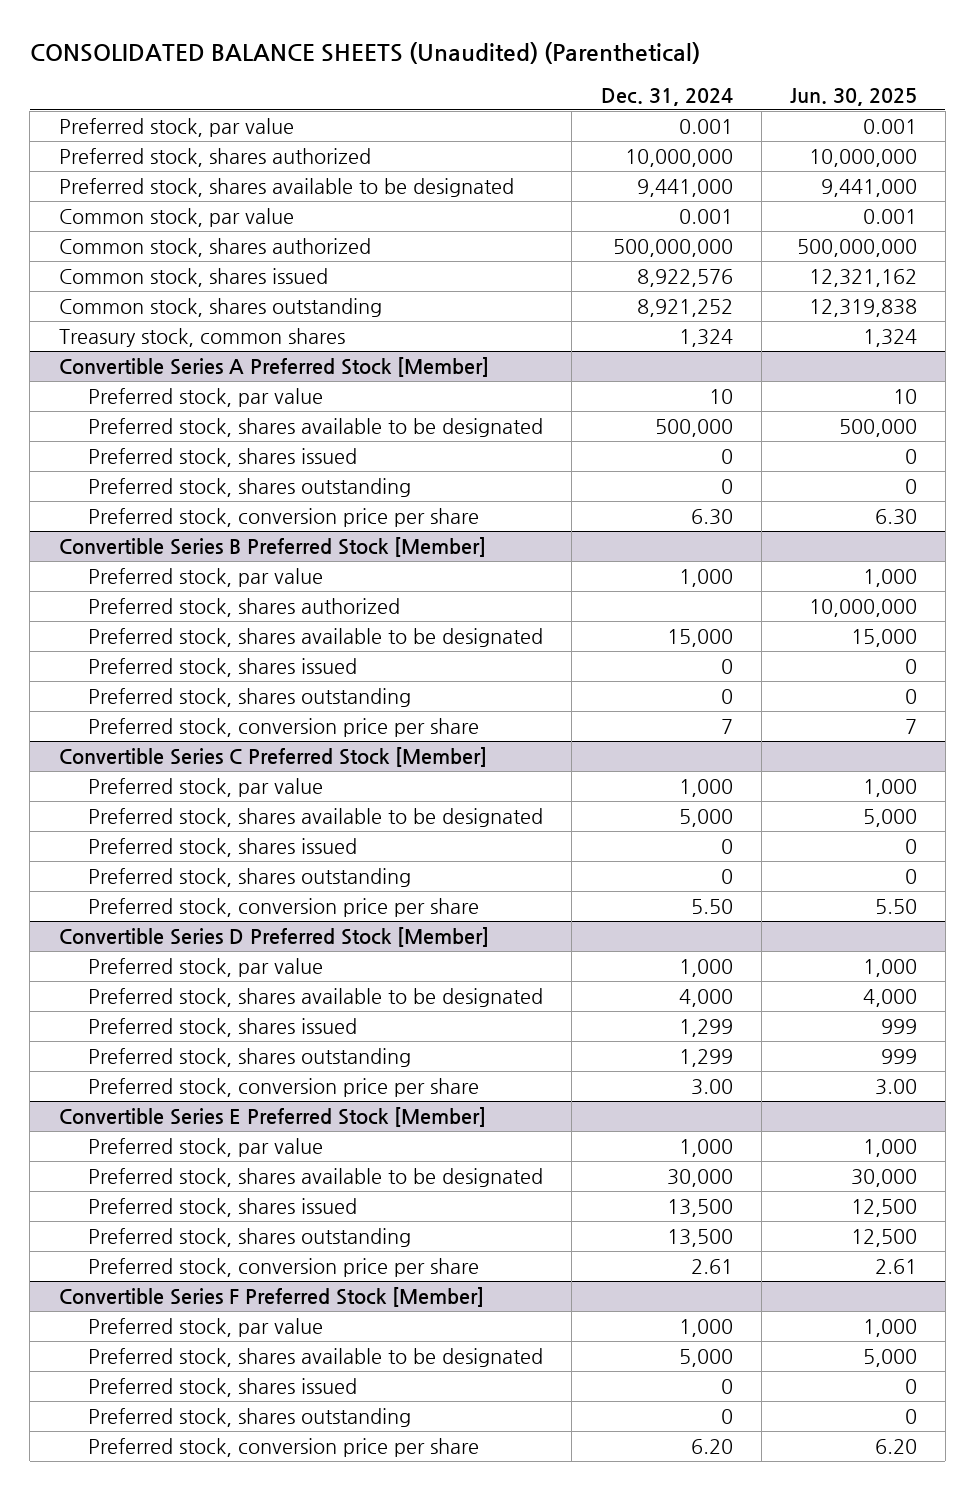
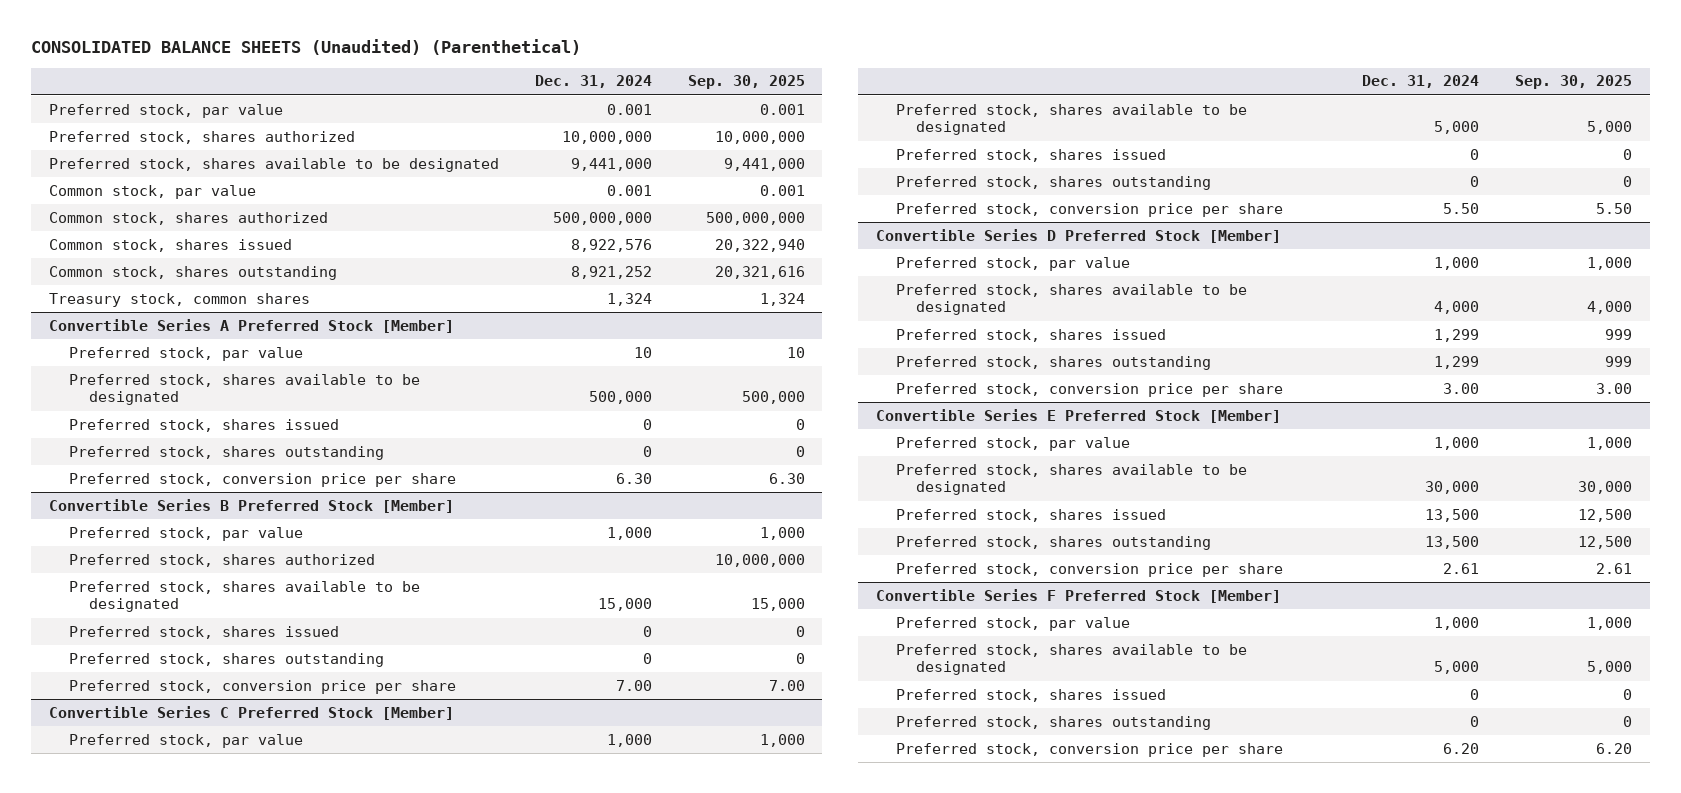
- | Dec. 31, 2024 | Jun. 30, 2025
+ | Dec. 31, 2024 | Sep. 30, 2025
@ Convertible Series B Preferred Stock [Member]
- Preferred stock, conversion price per share | 7 | 7
+ Preferred stock, conversion price per share | 7.00 | 7.00

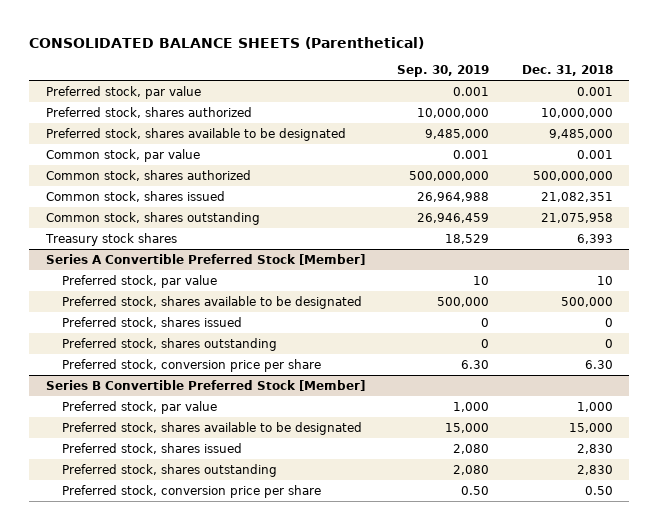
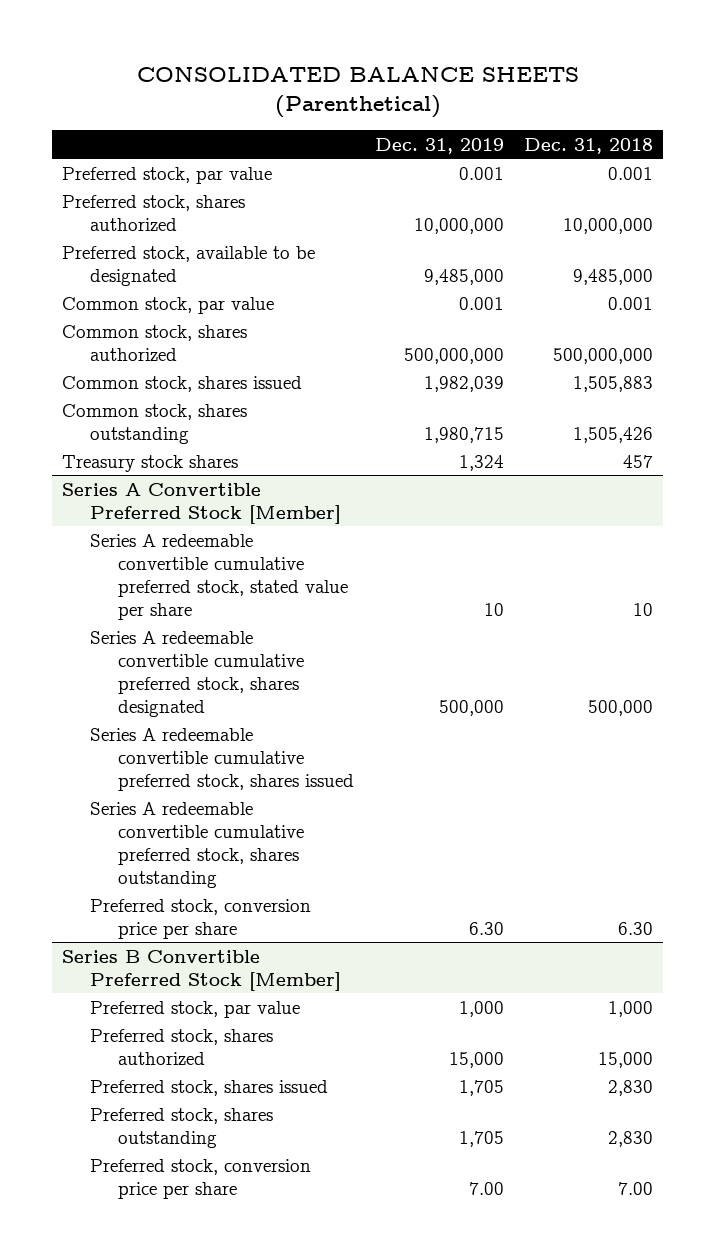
- | Sep. 30, 2019 | Dec. 31, 2018
+ | Dec. 31, 2019 | Dec. 31, 2018
- Preferred stock, shares available to be designated | 9,485,000 | 9,485,000
+ Preferred stock, available to be designated | 9,485,000 | 9,485,000
- Common stock, shares issued | 26,964,988 | 21,082,351
- Common stock, shares outstanding | 26,946,459 | 21,075,958
- Treasury stock shares | 18,529 | 6,393
+ Common stock, shares issued | 1,982,039 | 1,505,883
+ Common stock, shares outstanding | 1,980,715 | 1,505,426
+ Treasury stock shares | 1,324 | 457
@ Series A Convertible Preferred Stock [Member]
- Preferred stock, par value | 10 | 10
- Preferred stock, shares available to be designated | 500,000 | 500,000
- Preferred stock, shares issued | 0 | 0
- Preferred stock, shares outstanding | 0 | 0
+ Series A redeemable convertible cumulative preferred stock, stated value per share | 10 | 10
+ Series A redeemable convertible cumulative preferred stock, shares designated | 500,000 | 500,000
+ Series A redeemable convertible cumulative preferred stock, shares issued
+ Series A redeemable convertible cumulative preferred stock, shares outstanding
@ Series B Convertible Preferred Stock [Member]
- Preferred stock, shares available to be designated | 15,000 | 15,000
+ Preferred stock, shares authorized | 15,000 | 15,000
- Preferred stock, conversion price per share | 0.50 | 0.50
+ Preferred stock, conversion price per share | 7.00 | 7.00

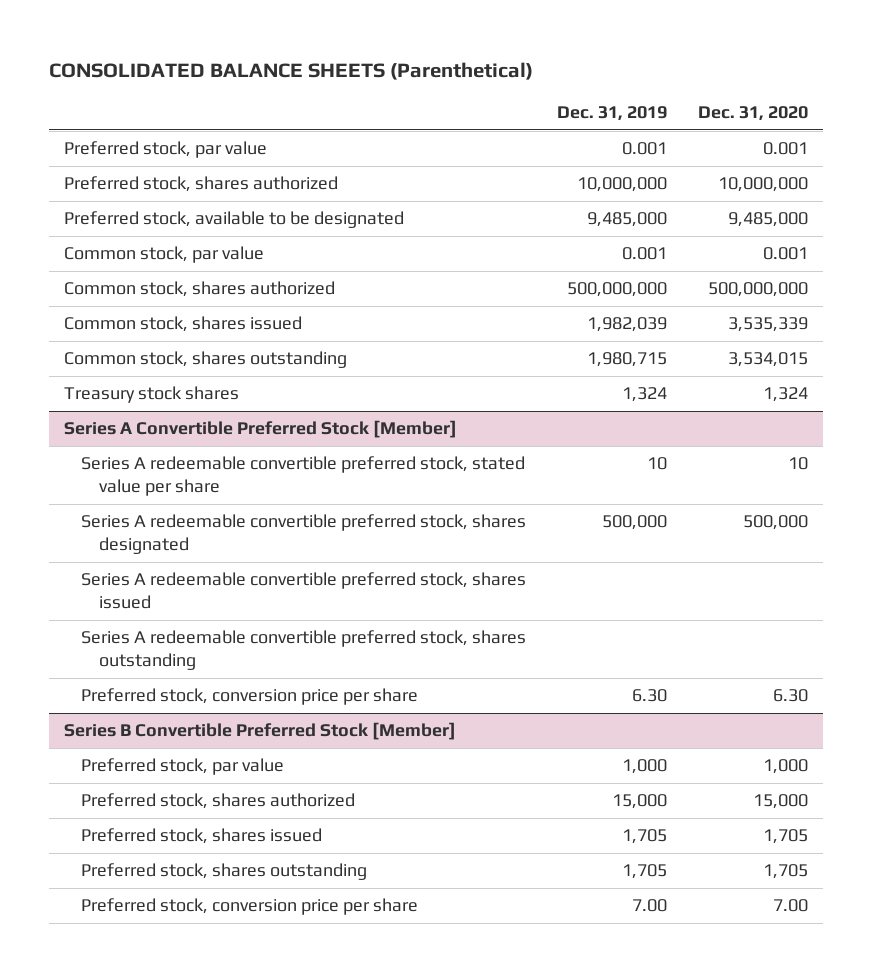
- | Dec. 31, 2019 | Dec. 31, 2018
+ | Dec. 31, 2019 | Dec. 31, 2020
@ Series A Convertible Preferred Stock [Member]
- Series A redeemable convertible cumulative preferred stock, stated value per share | 10 | 10
- Series A redeemable convertible cumulative preferred stock, shares designated | 500,000 | 500,000
- Series A redeemable convertible cumulative preferred stock, shares issued
- Series A redeemable convertible cumulative preferred stock, shares outstanding
+ Series A redeemable convertible preferred stock, stated value per share | 10 | 10
+ Series A redeemable convertible preferred stock, shares designated | 500,000 | 500,000
+ Series A redeemable convertible preferred stock, shares issued
+ Series A redeemable convertible preferred stock, shares outstanding

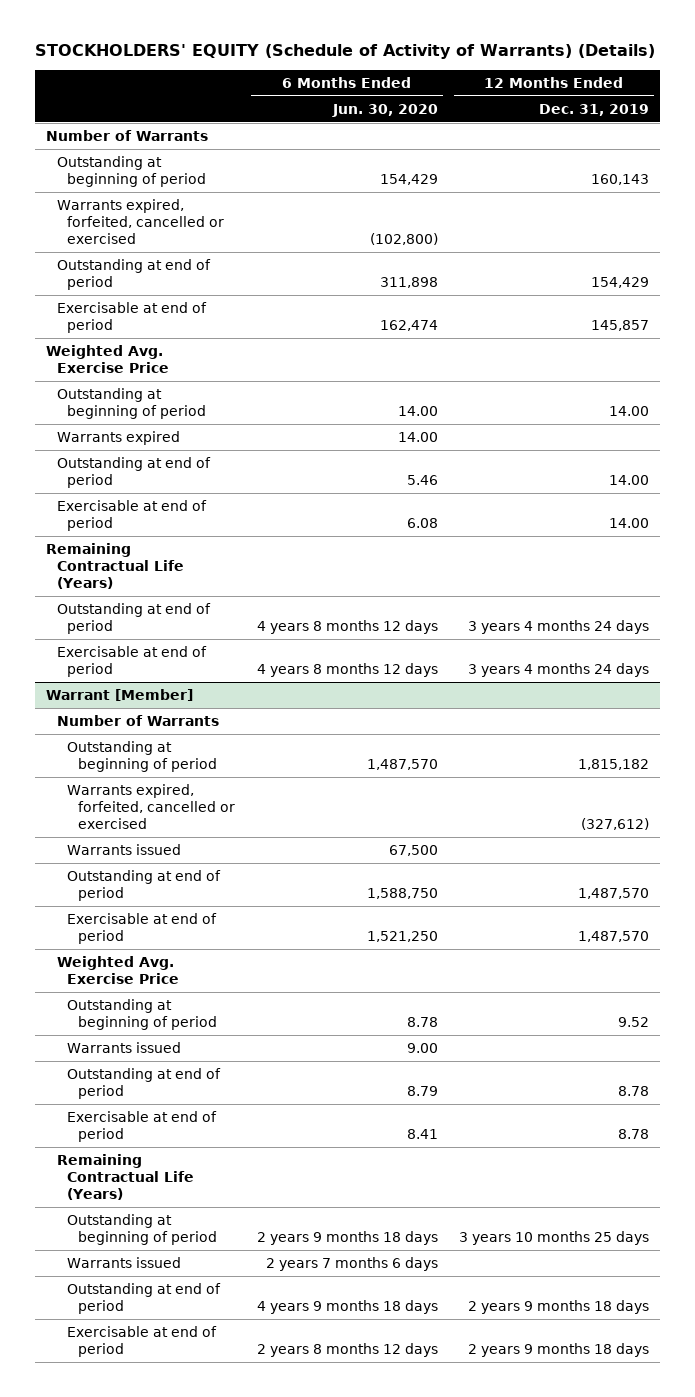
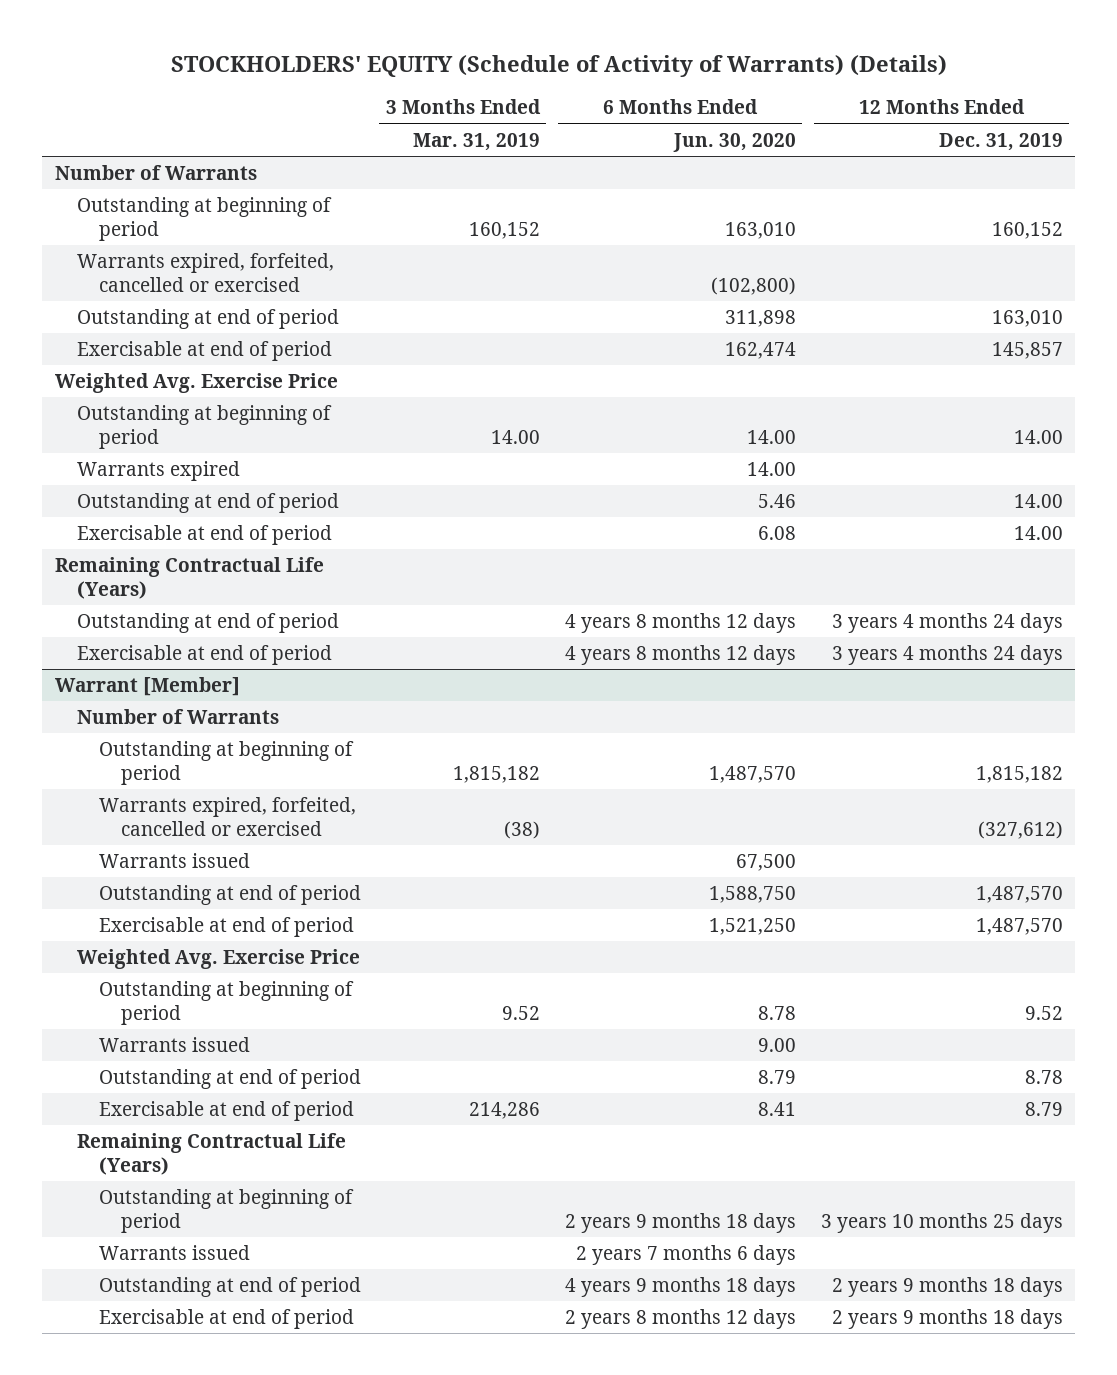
- | 6 Months Ended Jun. 30, 2020 | 12 Months Ended Dec. 31, 2019
+ | 3 Months Ended Mar. 31, 2019 | 6 Months Ended Jun. 30, 2020 | 12 Months Ended Dec. 31, 2019
- Outstanding at beginning of period | 154,429 | 160,143
+ Outstanding at beginning of period | 160,152 | 163,010 | 160,152
- Outstanding at end of period | 311,898 | 154,429
+ Outstanding at end of period | | 311,898 | 163,010
@ Warrant [Member]
- Exercisable at end of period | 8.41 | 8.78
+ Exercisable at end of period | 214,286 | 8.41 | 8.79

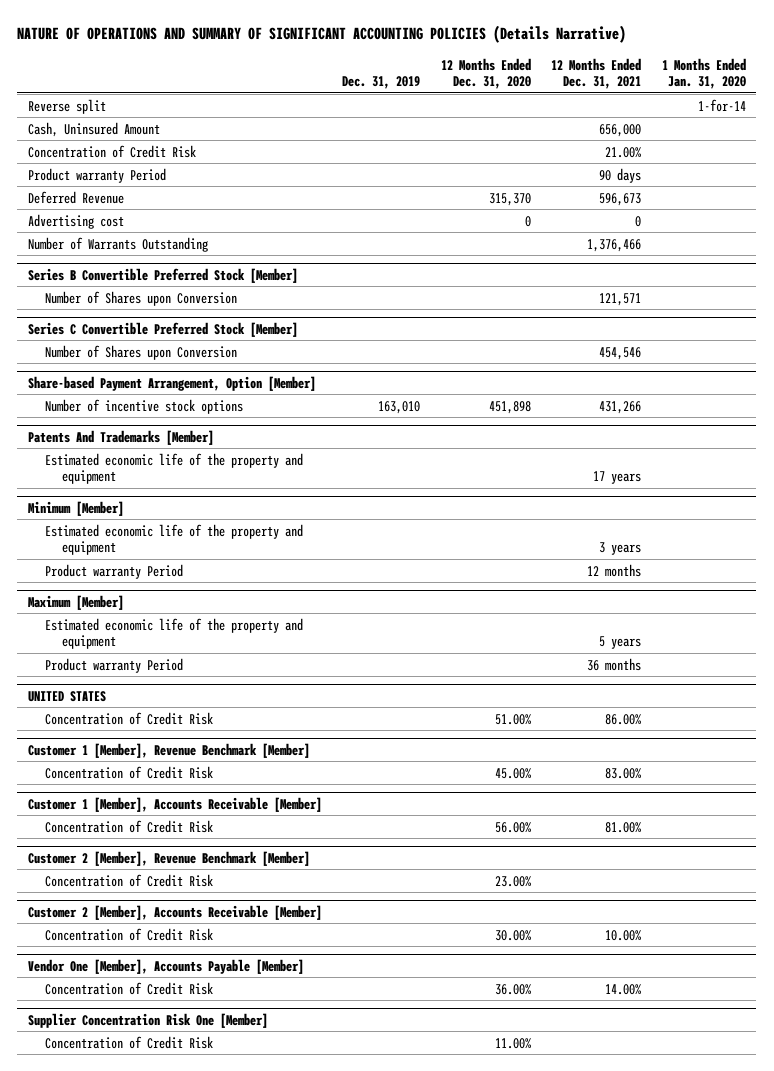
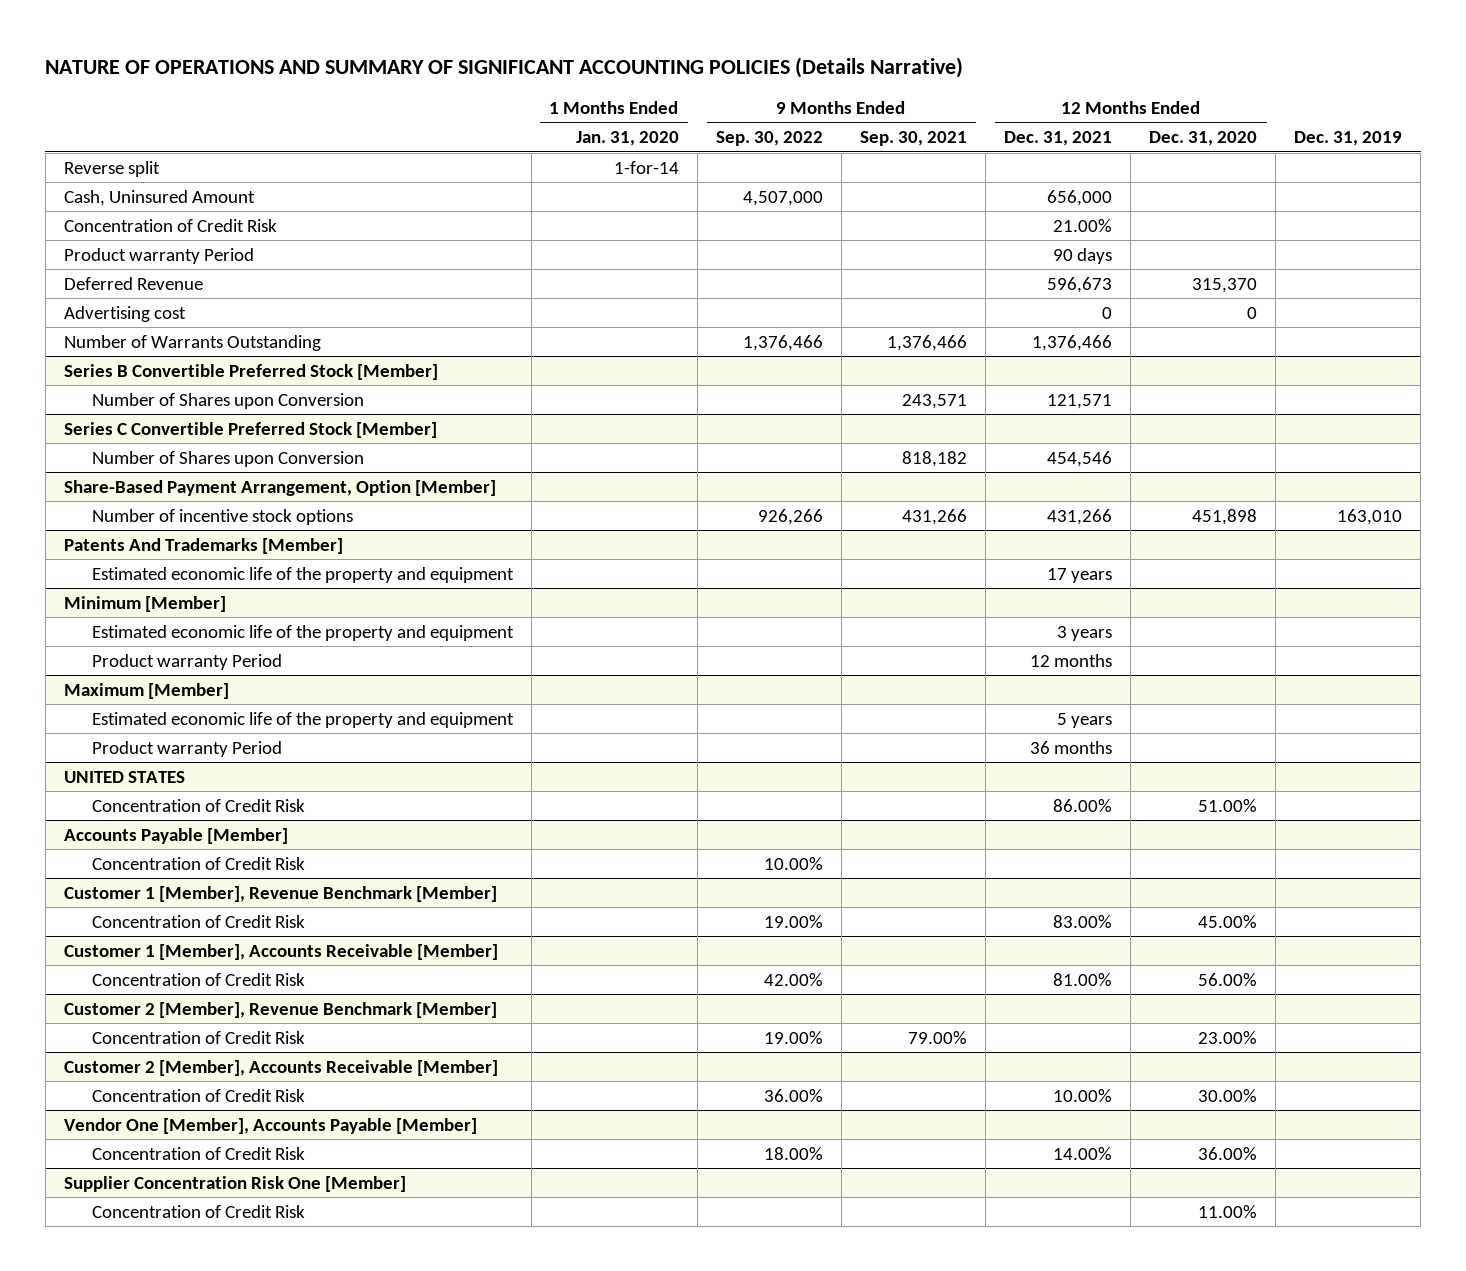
- | Dec. 31, 2019 | 12 Months Ended Dec. 31, 2020 | 12 Months Ended Dec. 31, 2021 | 1 Months Ended Jan. 31, 2020
+ | 1 Months Ended Jan. 31, 2020 | 9 Months Ended Sep. 30, 2022 | 9 Months Ended Sep. 30, 2021 | 12 Months Ended Dec. 31, 2021 | 12 Months Ended Dec. 31, 2020 | Dec. 31, 2019
- Share-based Payment Arrangement, Option [Member]
+ Share-Based Payment Arrangement, Option [Member]
+ Accounts Payable [Member]
+ Concentration of Credit Risk | | 10.00% | | | |

